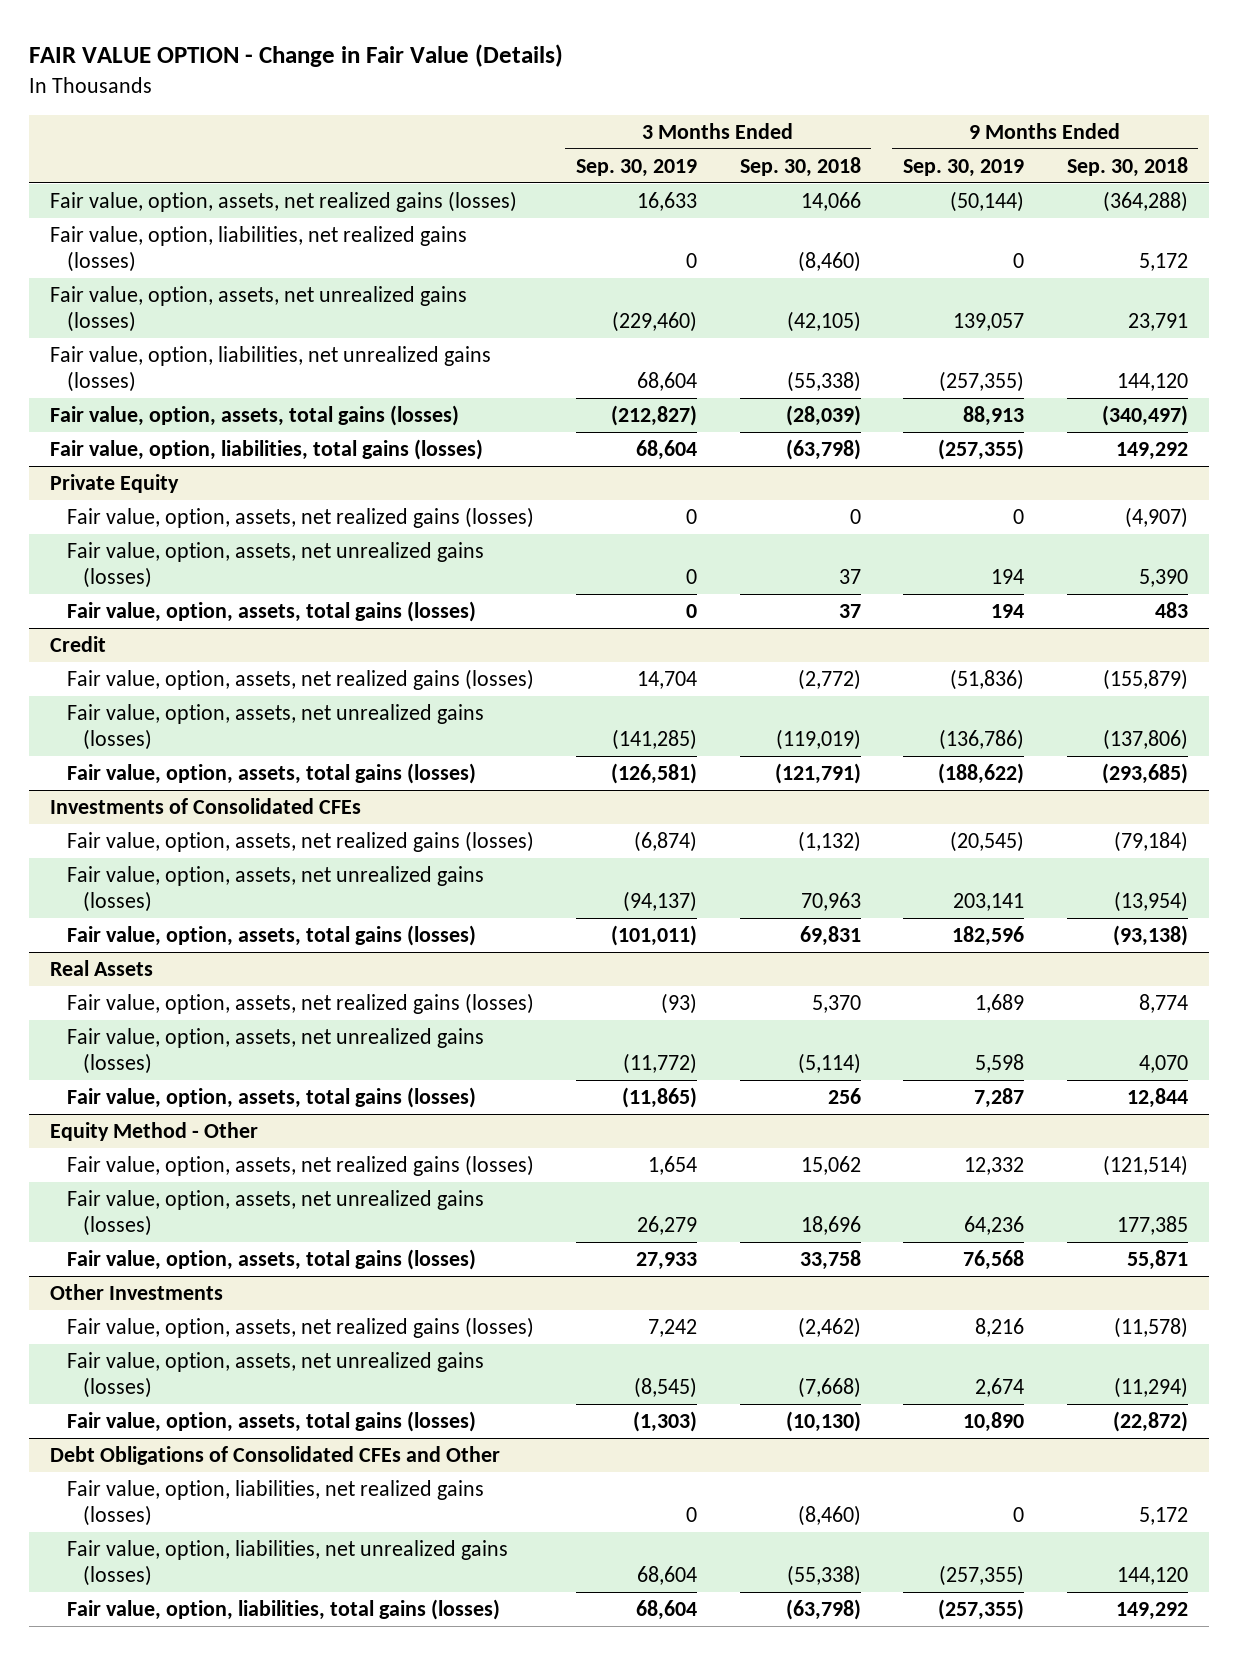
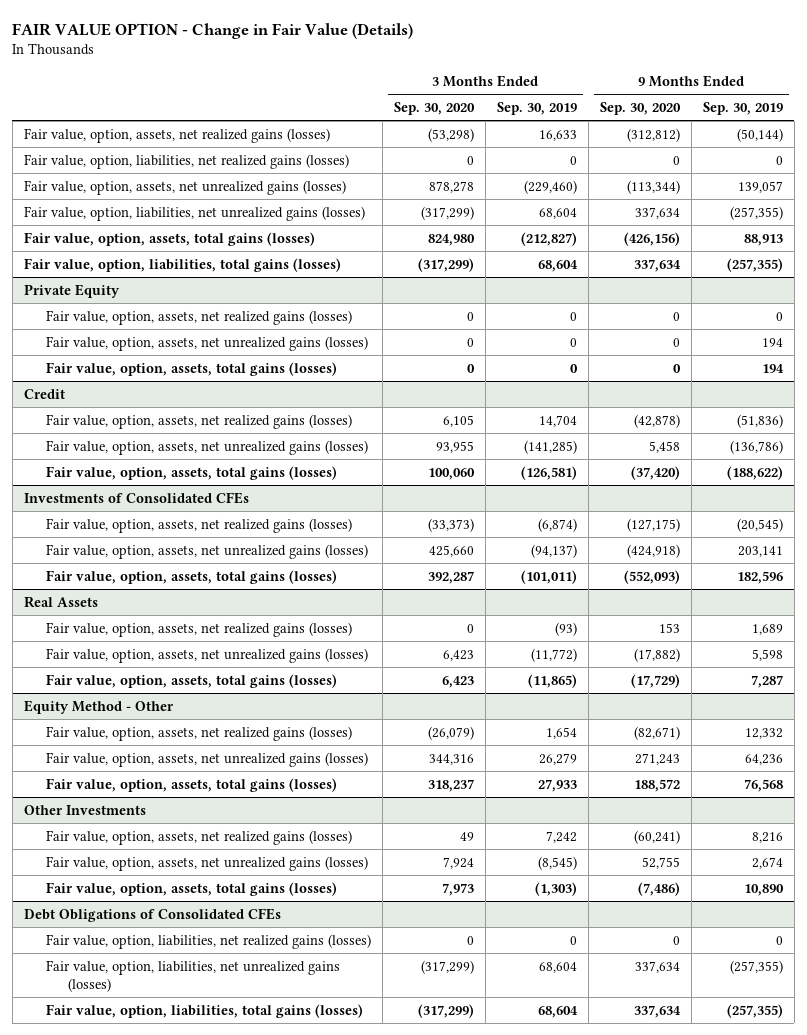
- | 3 Months Ended Sep. 30, 2019 | 3 Months Ended Sep. 30, 2018 | 9 Months Ended Sep. 30, 2019 | 9 Months Ended Sep. 30, 2018
+ | 3 Months Ended Sep. 30, 2020 | 3 Months Ended Sep. 30, 2019 | 9 Months Ended Sep. 30, 2020 | 9 Months Ended Sep. 30, 2019
- Debt Obligations of Consolidated CFEs and Other
+ Debt Obligations of Consolidated CFEs

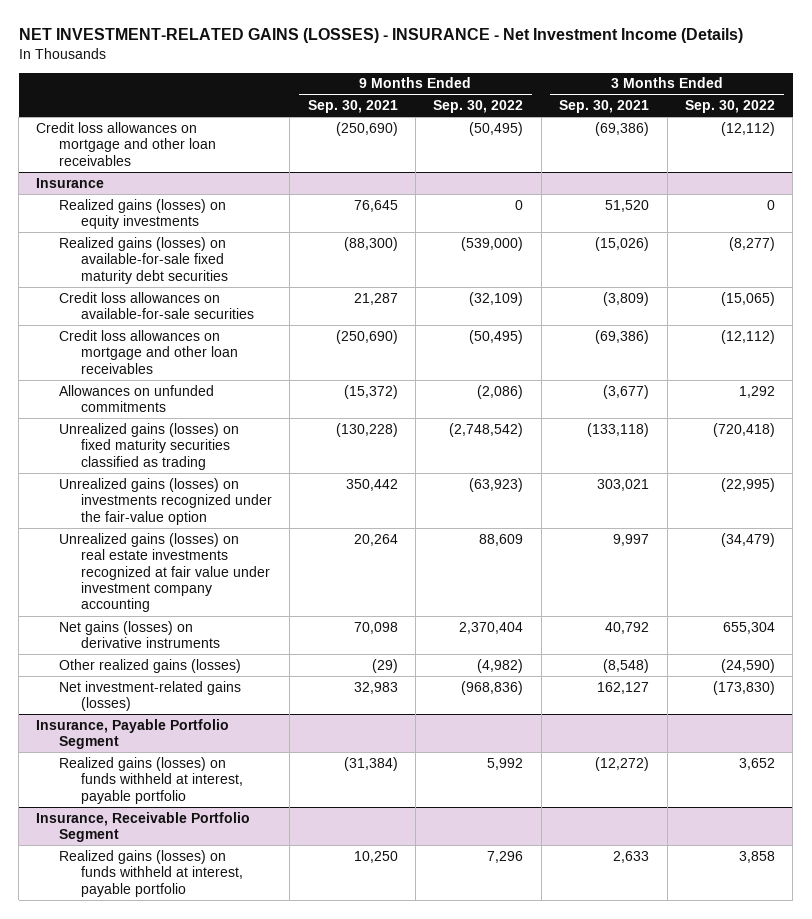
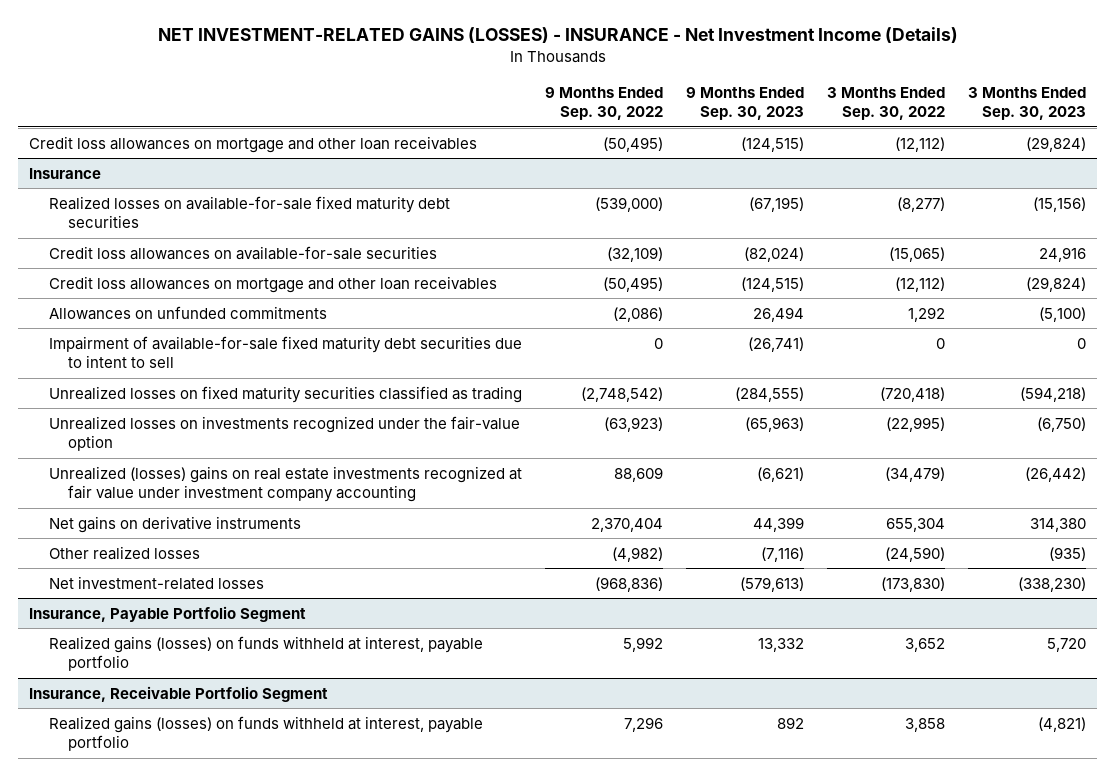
- | 9 Months Ended Sep. 30, 2021 | 9 Months Ended Sep. 30, 2022 | 3 Months Ended Sep. 30, 2021 | 3 Months Ended Sep. 30, 2022
+ | 9 Months Ended Sep. 30, 2022 | 9 Months Ended Sep. 30, 2023 | 3 Months Ended Sep. 30, 2022 | 3 Months Ended Sep. 30, 2023
@ Insurance
- Realized gains (losses) on equity investments | 76,645 | 0 | 51,520 | 0
- Realized gains (losses) on available-for-sale fixed maturity debt securities | (88,300) | (539,000) | (15,026) | (8,277)
+ Realized losses on available-for-sale fixed maturity debt securities | (539,000) | (67,195) | (8,277) | (15,156)
- Unrealized gains (losses) on fixed maturity securities classified as trading | (130,228) | (2,748,542) | (133,118) | (720,418)
- Unrealized gains (losses) on investments recognized under the fair-value option | 350,442 | (63,923) | 303,021 | (22,995)
- Unrealized gains (losses) on real estate investments recognized at fair value under investment company accounting | 20,264 | 88,609 | 9,997 | (34,479)
- Net gains (losses) on derivative instruments | 70,098 | 2,370,404 | 40,792 | 655,304
- Other realized gains (losses) | (29) | (4,982) | (8,548) | (24,590)
- Net investment-related gains (losses) | 32,983 | (968,836) | 162,127 | (173,830)
+ Impairment of available-for-sale fixed maturity debt securities due to intent to sell | 0 | (26,741) | 0 | 0
+ Unrealized losses on fixed maturity securities classified as trading | (2,748,542) | (284,555) | (720,418) | (594,218)
+ Unrealized losses on investments recognized under the fair-value option | (63,923) | (65,963) | (22,995) | (6,750)
+ Unrealized (losses) gains on real estate investments recognized at fair value under investment company accounting | 88,609 | (6,621) | (34,479) | (26,442)
+ Net gains on derivative instruments | 2,370,404 | 44,399 | 655,304 | 314,380
+ Other realized losses | (4,982) | (7,116) | (24,590) | (935)
+ Net investment-related losses | (968,836) | (579,613) | (173,830) | (338,230)

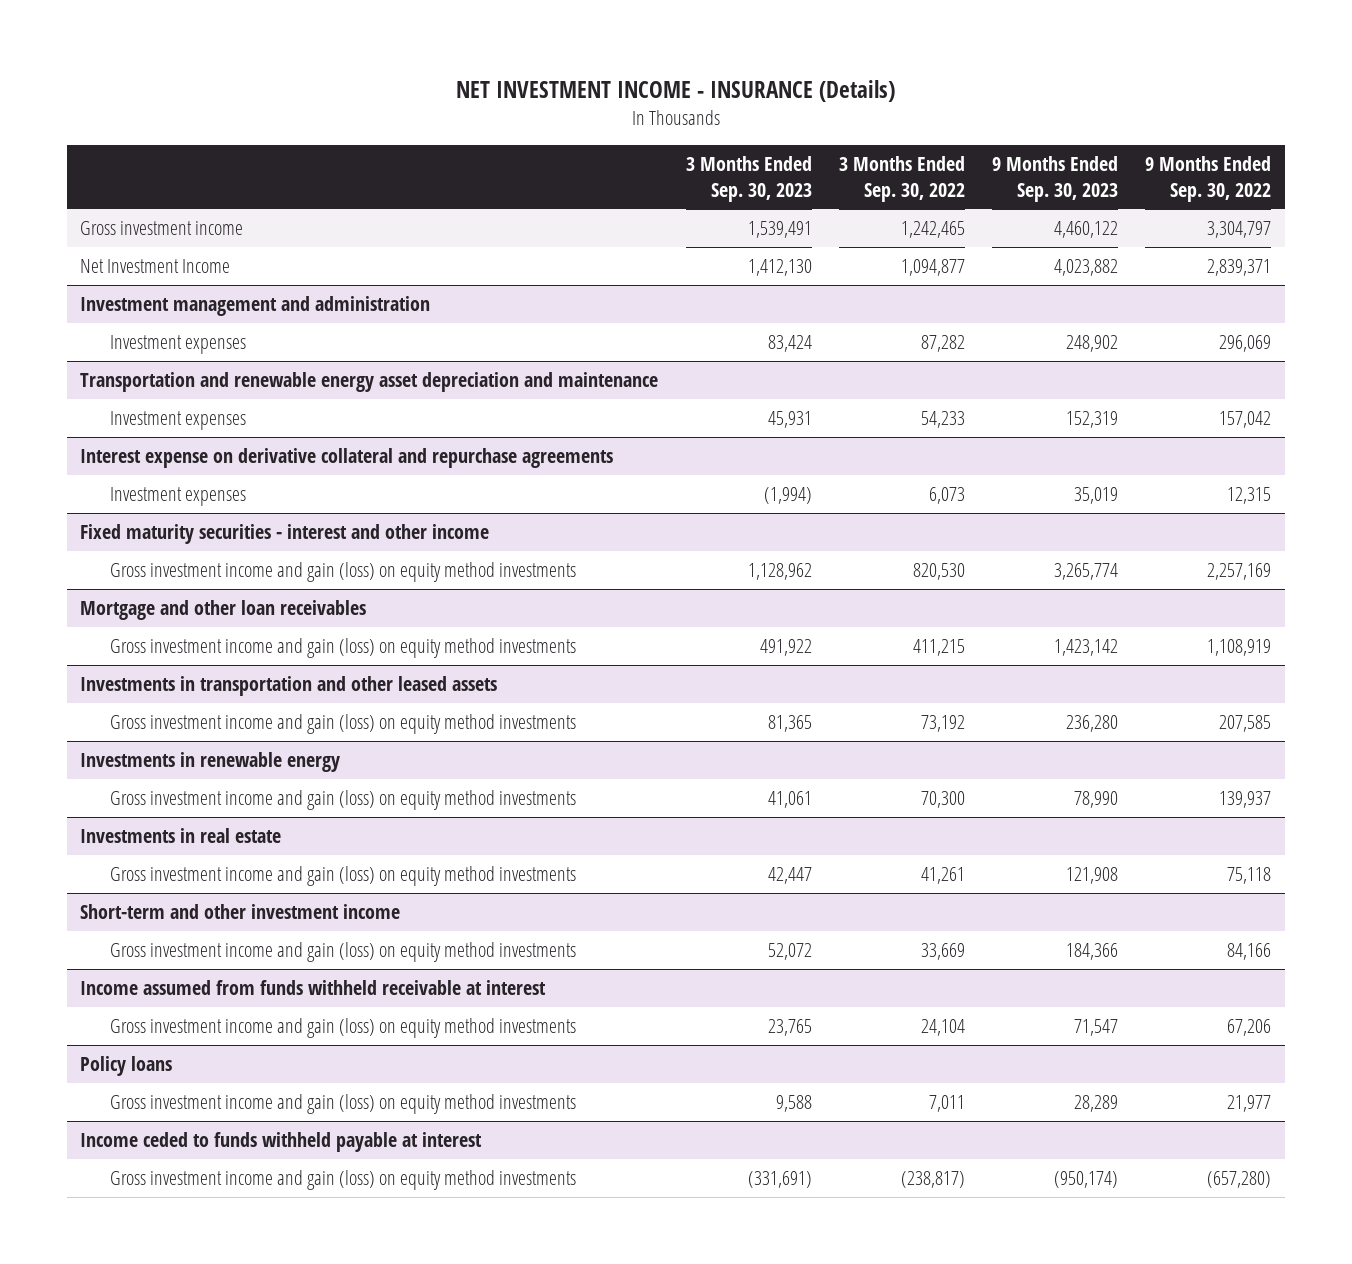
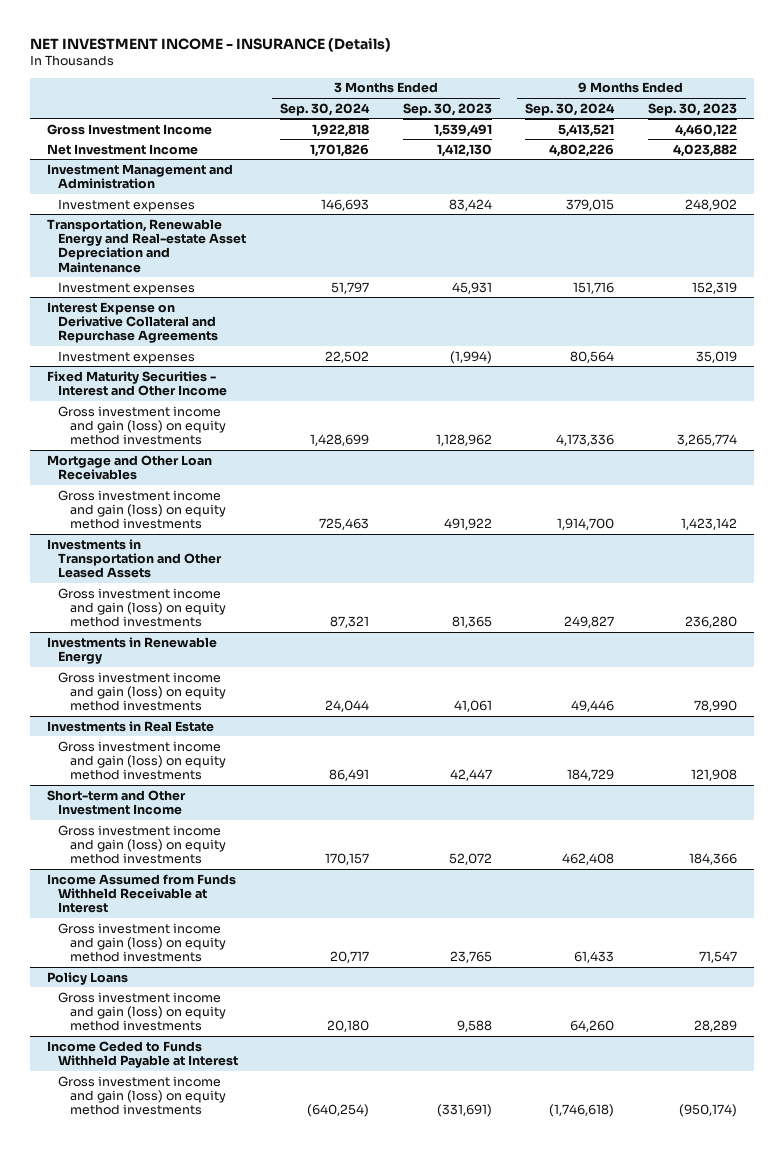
- | 3 Months Ended Sep. 30, 2023 | 3 Months Ended Sep. 30, 2022 | 9 Months Ended Sep. 30, 2023 | 9 Months Ended Sep. 30, 2022
+ | 3 Months Ended Sep. 30, 2024 | 3 Months Ended Sep. 30, 2023 | 9 Months Ended Sep. 30, 2024 | 9 Months Ended Sep. 30, 2023
- Gross investment income | 1,539,491 | 1,242,465 | 4,460,122 | 3,304,797
+ Gross Investment Income | 1,922,818 | 1,539,491 | 5,413,521 | 4,460,122
- Investment management and administration
+ Investment Management and Administration
- Transportation and renewable energy asset depreciation and maintenance
+ Transportation, Renewable Energy and Real-estate Asset Depreciation and Maintenance
- Interest expense on derivative collateral and repurchase agreements
+ Interest Expense on Derivative Collateral and Repurchase Agreements
- Fixed maturity securities - interest and other income
+ Fixed Maturity Securities - Interest and Other Income
- Mortgage and other loan receivables
+ Mortgage and Other Loan Receivables
- Investments in transportation and other leased assets
+ Investments in Transportation and Other Leased Assets
- Investments in renewable energy
+ Investments in Renewable Energy
- Investments in real estate
+ Investments in Real Estate
- Short-term and other investment income
+ Short-term and Other Investment Income
- Income assumed from funds withheld receivable at interest
+ Income Assumed from Funds Withheld Receivable at Interest
- Policy loans
+ Policy Loans
- Income ceded to funds withheld payable at interest
+ Income Ceded to Funds Withheld Payable at Interest

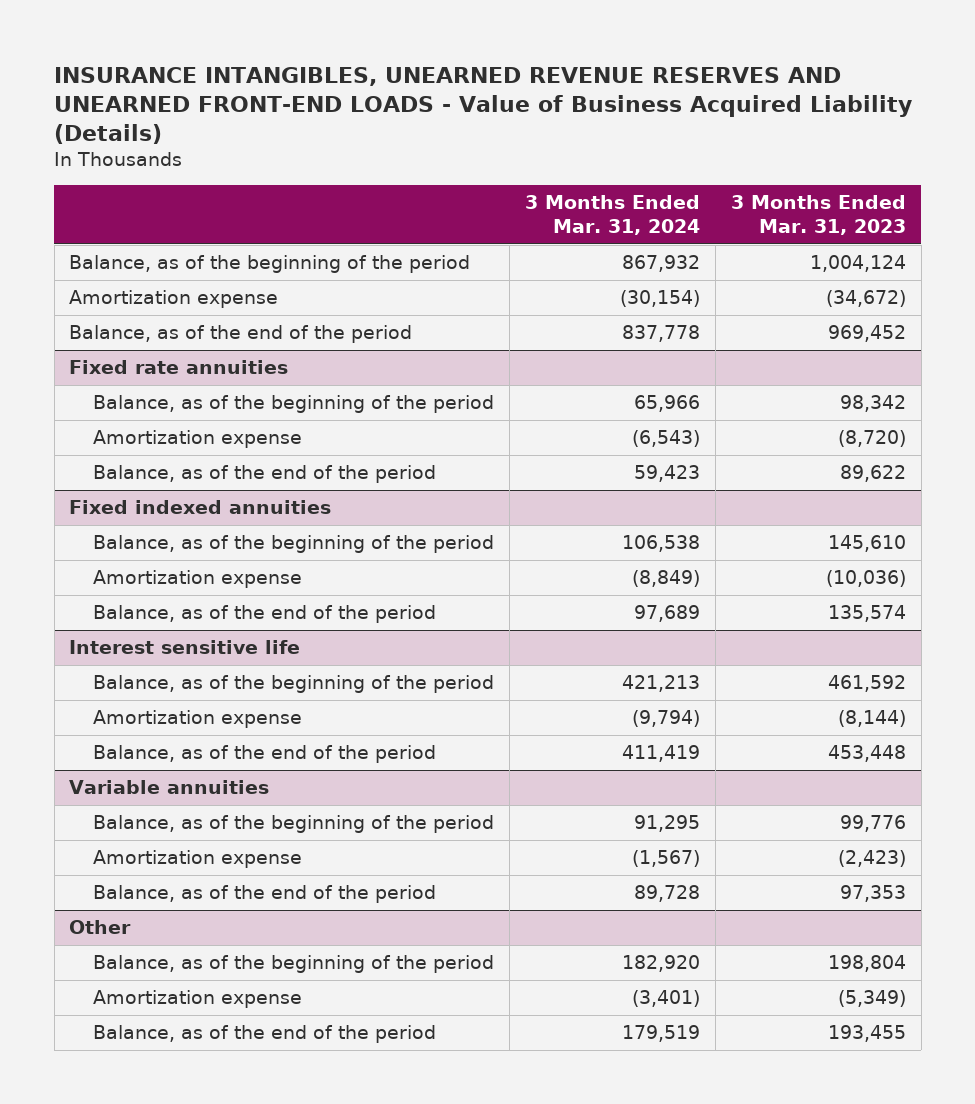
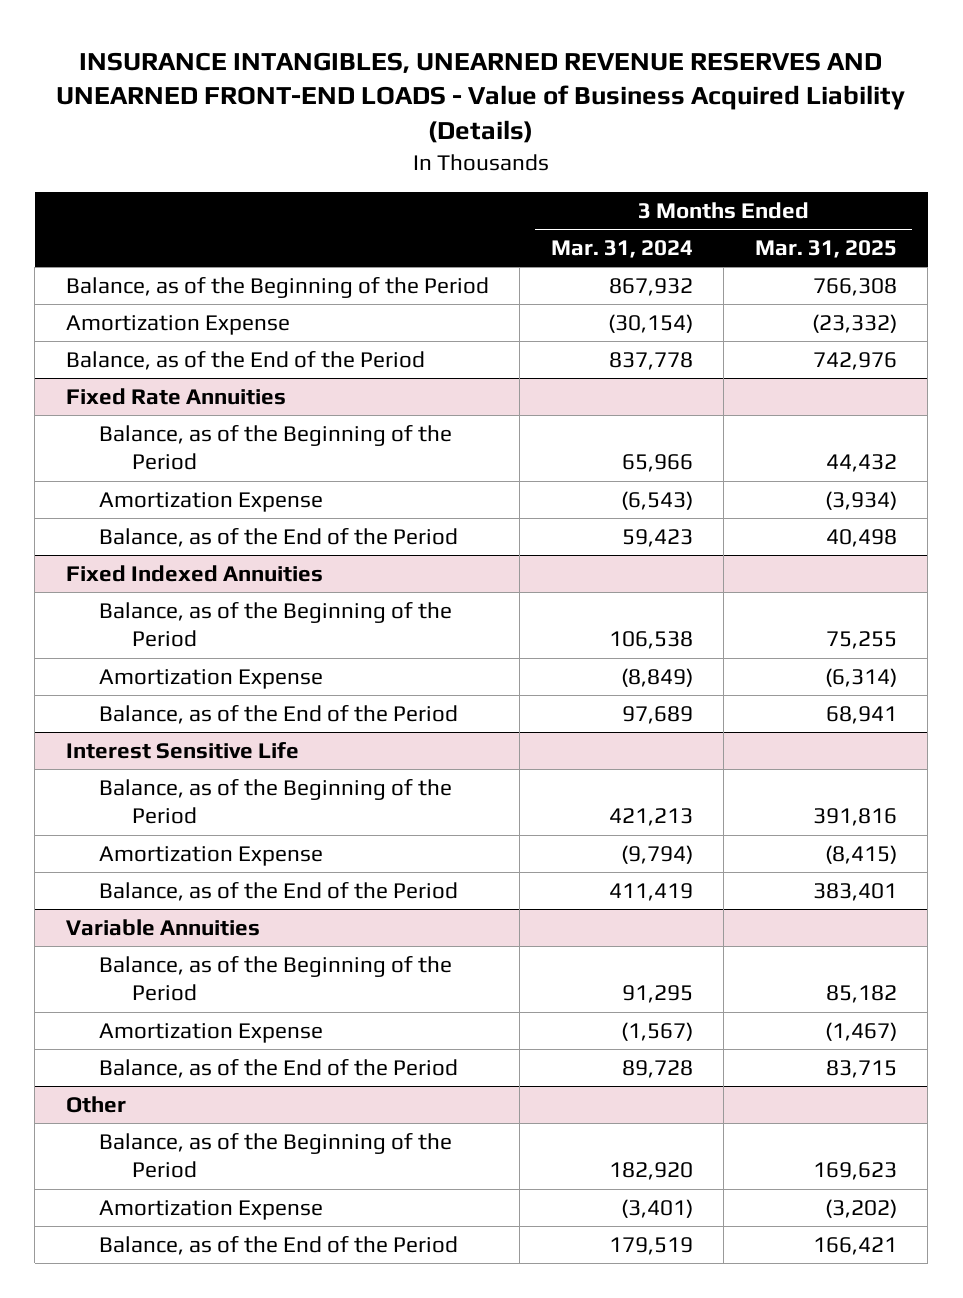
- | 3 Months Ended Mar. 31, 2024 | 3 Months Ended Mar. 31, 2023
+ | 3 Months Ended Mar. 31, 2024 | 3 Months Ended Mar. 31, 2025
- Balance, as of the beginning of the period | 867,932 | 1,004,124
- Amortization expense | (30,154) | (34,672)
- Balance, as of the end of the period | 837,778 | 969,452
- Fixed rate annuities
- Balance, as of the beginning of the period | 65,966 | 98,342
- Amortization expense | (6,543) | (8,720)
- Balance, as of the end of the period | 59,423 | 89,622
- Fixed indexed annuities
- Balance, as of the beginning of the period | 106,538 | 145,610
- Amortization expense | (8,849) | (10,036)
- Balance, as of the end of the period | 97,689 | 135,574
- Interest sensitive life
- Balance, as of the beginning of the period | 421,213 | 461,592
- Amortization expense | (9,794) | (8,144)
- Balance, as of the end of the period | 411,419 | 453,448
- Variable annuities
- Balance, as of the beginning of the period | 91,295 | 99,776
- Amortization expense | (1,567) | (2,423)
- Balance, as of the end of the period | 89,728 | 97,353
+ Balance, as of the Beginning of the Period | 867,932 | 766,308
+ Amortization Expense | (30,154) | (23,332)
+ Balance, as of the End of the Period | 837,778 | 742,976
+ Fixed Rate Annuities
+ Balance, as of the Beginning of the Period | 65,966 | 44,432
+ Amortization Expense | (6,543) | (3,934)
+ Balance, as of the End of the Period | 59,423 | 40,498
+ Fixed Indexed Annuities
+ Balance, as of the Beginning of the Period | 106,538 | 75,255
+ Amortization Expense | (8,849) | (6,314)
+ Balance, as of the End of the Period | 97,689 | 68,941
+ Interest Sensitive Life
+ Balance, as of the Beginning of the Period | 421,213 | 391,816
+ Amortization Expense | (9,794) | (8,415)
+ Balance, as of the End of the Period | 411,419 | 383,401
+ Variable Annuities
+ Balance, as of the Beginning of the Period | 91,295 | 85,182
+ Amortization Expense | (1,567) | (1,467)
+ Balance, as of the End of the Period | 89,728 | 83,715
@ Other
- Balance, as of the beginning of the period | 182,920 | 198,804
- Amortization expense | (3,401) | (5,349)
- Balance, as of the end of the period | 179,519 | 193,455
+ Balance, as of the Beginning of the Period | 182,920 | 169,623
+ Amortization Expense | (3,401) | (3,202)
+ Balance, as of the End of the Period | 179,519 | 166,421

